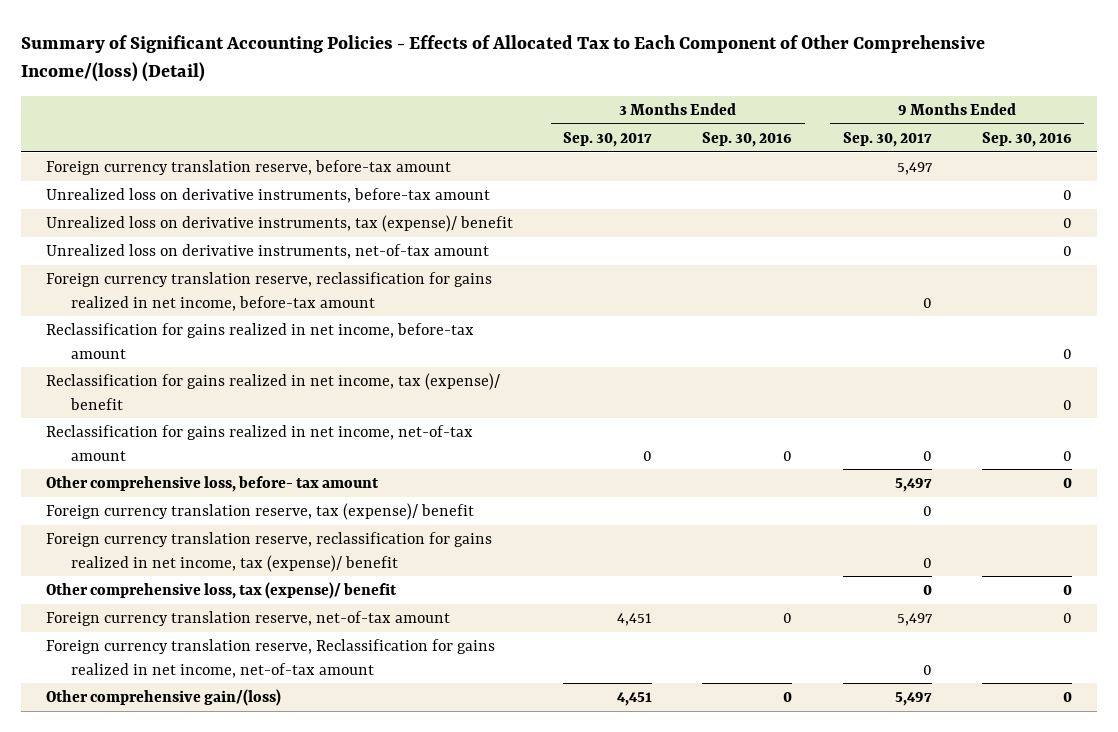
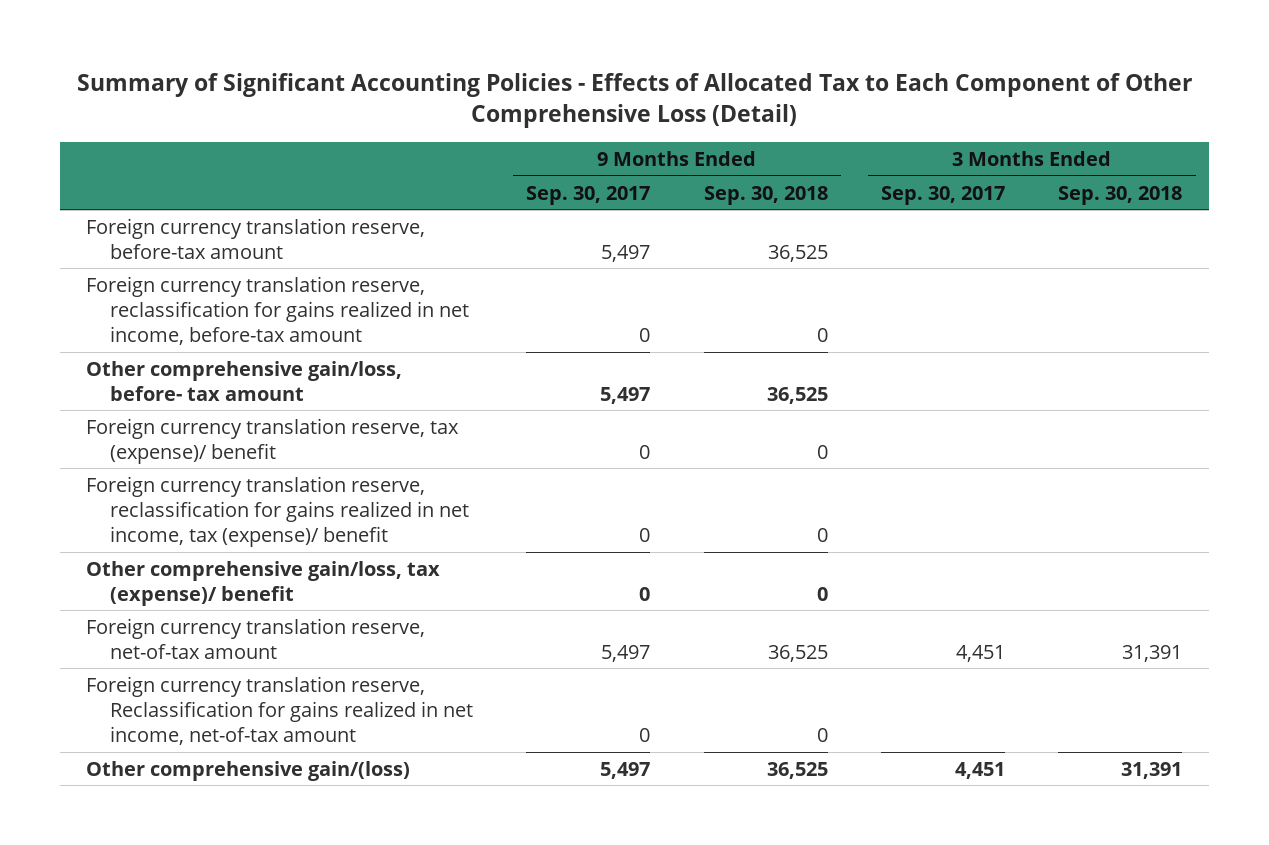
- Summary of Significant Accounting Policies - Effects of Allocated Tax to Each Component of Other Comprehensive Income/(loss) (Detail)
+ Summary of Significant Accounting Policies - Effects of Allocated Tax to Each Component of Other Comprehensive Loss (Detail)
- | 3 Months Ended Sep. 30, 2017 | 3 Months Ended Sep. 30, 2016 | 9 Months Ended Sep. 30, 2017 | 9 Months Ended Sep. 30, 2016
+ | 9 Months Ended Sep. 30, 2017 | 9 Months Ended Sep. 30, 2018 | 3 Months Ended Sep. 30, 2017 | 3 Months Ended Sep. 30, 2018
- Unrealized loss on derivative instruments, before-tax amount | | | | 0
- Unrealized loss on derivative instruments, tax (expense)/ benefit | | | | 0
- Unrealized loss on derivative instruments, net-of-tax amount | | | | 0
- Reclassification for gains realized in net income, before-tax amount | | | | 0
- Reclassification for gains realized in net income, tax (expense)/ benefit | | | | 0
- Reclassification for gains realized in net income, net-of-tax amount | 0 | 0 | 0 | 0
- Other comprehensive loss, before- tax amount | | | 5,497 | 0
+ Other comprehensive gain/loss, before- tax amount | 5,497 | 36,525 | |
- Other comprehensive loss, tax (expense)/ benefit | | | 0 | 0
+ Other comprehensive gain/loss, tax (expense)/ benefit | 0 | 0 | |

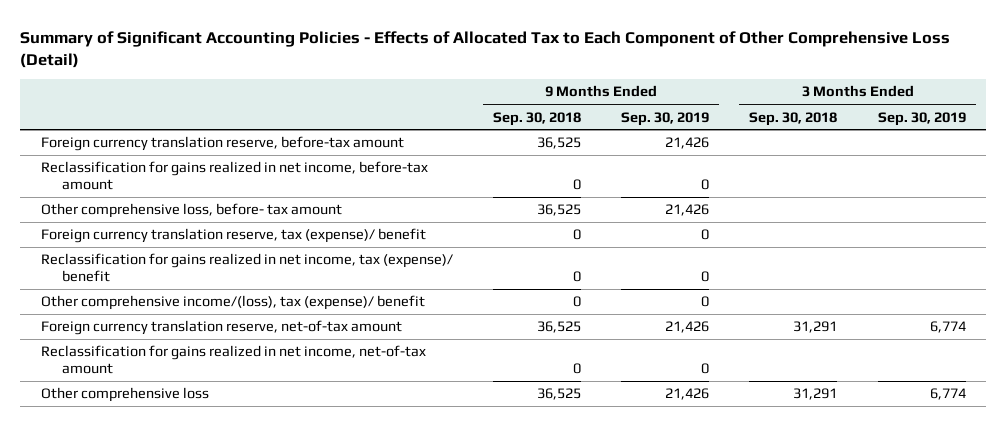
- | 9 Months Ended Sep. 30, 2017 | 9 Months Ended Sep. 30, 2018 | 3 Months Ended Sep. 30, 2017 | 3 Months Ended Sep. 30, 2018
+ | 9 Months Ended Sep. 30, 2018 | 9 Months Ended Sep. 30, 2019 | 3 Months Ended Sep. 30, 2018 | 3 Months Ended Sep. 30, 2019
- Foreign currency translation reserve, reclassification for gains realized in net income, before-tax amount | 0 | 0 | |
- Other comprehensive gain/loss, before- tax amount | 5,497 | 36,525 | |
+ Reclassification for gains realized in net income, before-tax amount | 0 | 0 | |
+ Other comprehensive loss, before- tax amount | 36,525 | 21,426 | |
- Foreign currency translation reserve, reclassification for gains realized in net income, tax (expense)/ benefit | 0 | 0 | |
- Other comprehensive gain/loss, tax (expense)/ benefit | 0 | 0 | |
- Foreign currency translation reserve, net-of-tax amount | 5,497 | 36,525 | 4,451 | 31,391
- Foreign currency translation reserve, Reclassification for gains realized in net income, net-of-tax amount | 0 | 0 | |
- Other comprehensive gain/(loss) | 5,497 | 36,525 | 4,451 | 31,391
+ Reclassification for gains realized in net income, tax (expense)/ benefit | 0 | 0 | |
+ Other comprehensive income/(loss), tax (expense)/ benefit | 0 | 0 | |
+ Foreign currency translation reserve, net-of-tax amount | 36,525 | 21,426 | 31,291 | 6,774
+ Reclassification for gains realized in net income, net-of-tax amount | 0 | 0 | |
+ Other comprehensive loss | 36,525 | 21,426 | 31,291 | 6,774

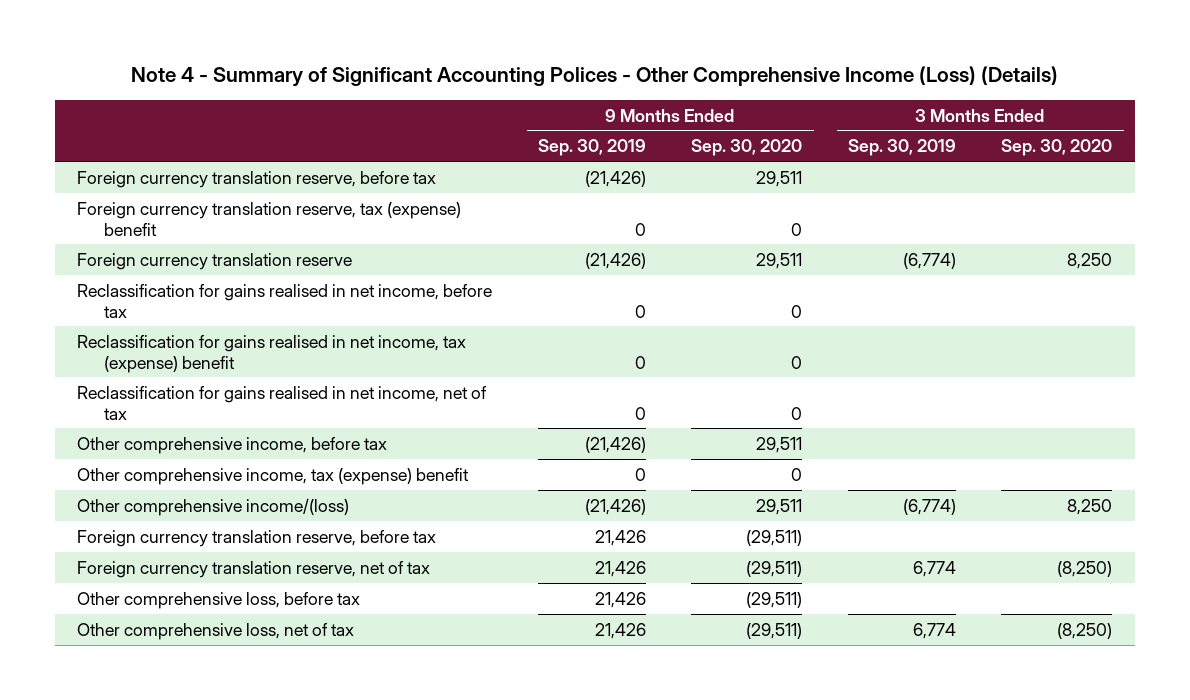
- Summary of Significant Accounting Policies - Effects of Allocated Tax to Each Component of Other Comprehensive Loss (Detail)
+ Note 4 - Summary of Significant Accounting Polices - Other Comprehensive Income (Loss) (Details)
- | 9 Months Ended Sep. 30, 2018 | 9 Months Ended Sep. 30, 2019 | 3 Months Ended Sep. 30, 2018 | 3 Months Ended Sep. 30, 2019
+ | 9 Months Ended Sep. 30, 2019 | 9 Months Ended Sep. 30, 2020 | 3 Months Ended Sep. 30, 2019 | 3 Months Ended Sep. 30, 2020
- Foreign currency translation reserve, before-tax amount | 36,525 | 21,426 | |
- Reclassification for gains realized in net income, before-tax amount | 0 | 0 | |
- Other comprehensive loss, before- tax amount | 36,525 | 21,426 | |
- Foreign currency translation reserve, tax (expense)/ benefit | 0 | 0 | |
- Reclassification for gains realized in net income, tax (expense)/ benefit | 0 | 0 | |
- Other comprehensive income/(loss), tax (expense)/ benefit | 0 | 0 | |
- Foreign currency translation reserve, net-of-tax amount | 36,525 | 21,426 | 31,291 | 6,774
- Reclassification for gains realized in net income, net-of-tax amount | 0 | 0 | |
- Other comprehensive loss | 36,525 | 21,426 | 31,291 | 6,774
+ Foreign currency translation reserve, before tax | (21,426) | 29,511 | |
+ Foreign currency translation reserve, tax (expense) benefit | 0 | 0 | |
+ Foreign currency translation reserve | (21,426) | 29,511 | (6,774) | 8,250
+ Reclassification for gains realised in net income, before tax | 0 | 0 | |
+ Reclassification for gains realised in net income, tax (expense) benefit | 0 | 0 | |
+ Reclassification for gains realised in net income, net of tax | 0 | 0 | |
+ Other comprehensive income, before tax | (21,426) | 29,511 | |
+ Other comprehensive income, tax (expense) benefit | 0 | 0 | |
+ Other comprehensive income/(loss) | (21,426) | 29,511 | (6,774) | 8,250
+ Foreign currency translation reserve, before tax | 21,426 | (29,511) | |
+ Foreign currency translation reserve, net of tax | 21,426 | (29,511) | 6,774 | (8,250)
+ Other comprehensive loss, before tax | 21,426 | (29,511) | |
+ Other comprehensive loss, net of tax | 21,426 | (29,511) | 6,774 | (8,250)

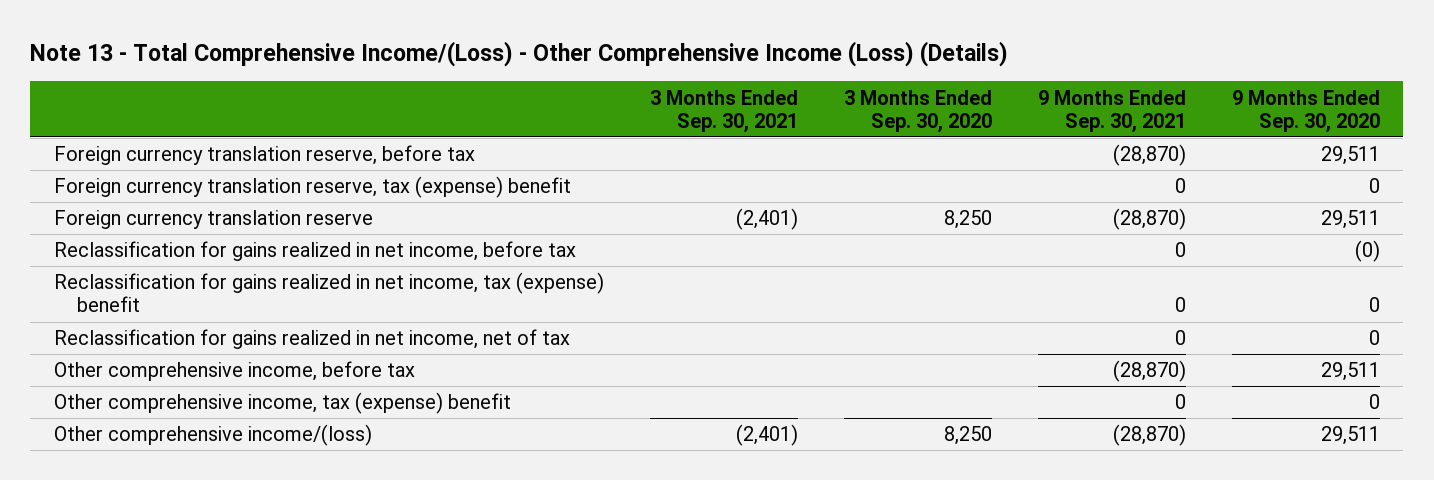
- Note 4 - Summary of Significant Accounting Polices - Other Comprehensive Income (Loss) (Details)
+ Note 13 - Total Comprehensive Income/(Loss) - Other Comprehensive Income (Loss) (Details)
- | 9 Months Ended Sep. 30, 2019 | 9 Months Ended Sep. 30, 2020 | 3 Months Ended Sep. 30, 2019 | 3 Months Ended Sep. 30, 2020
+ | 3 Months Ended Sep. 30, 2021 | 3 Months Ended Sep. 30, 2020 | 9 Months Ended Sep. 30, 2021 | 9 Months Ended Sep. 30, 2020
- Reclassification for gains realised in net income, before tax | 0 | 0 | |
- Reclassification for gains realised in net income, tax (expense) benefit | 0 | 0 | |
- Reclassification for gains realised in net income, net of tax | 0 | 0 | |
+ Reclassification for gains realized in net income, before tax | | | 0 | (0)
+ Reclassification for gains realized in net income, tax (expense) benefit | | | 0 | 0
+ Reclassification for gains realized in net income, net of tax | | | 0 | 0
- Foreign currency translation reserve, before tax | 21,426 | (29,511) | |
- Foreign currency translation reserve, net of tax | 21,426 | (29,511) | 6,774 | (8,250)
- Other comprehensive loss, before tax | 21,426 | (29,511) | |
- Other comprehensive loss, net of tax | 21,426 | (29,511) | 6,774 | (8,250)

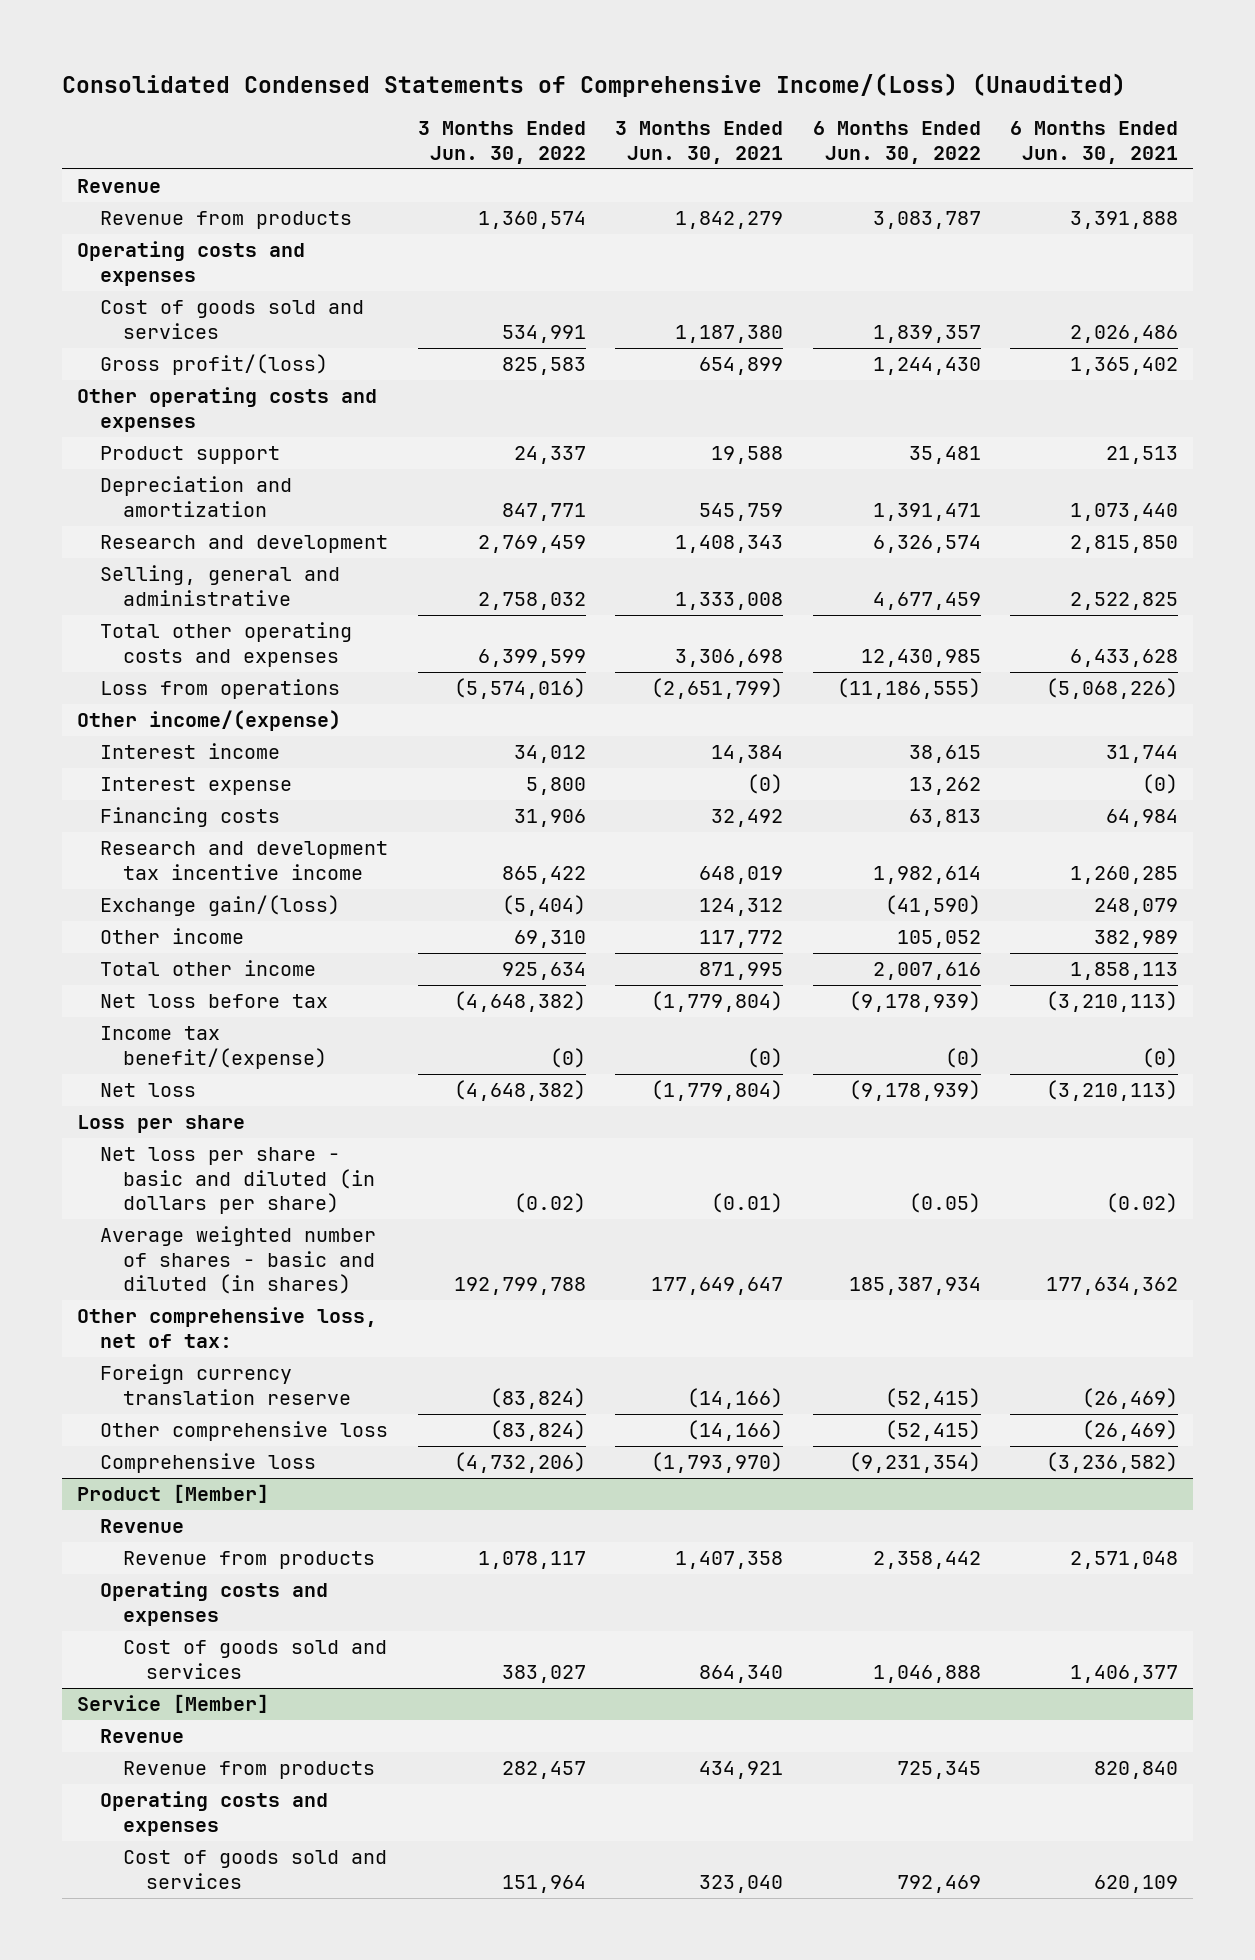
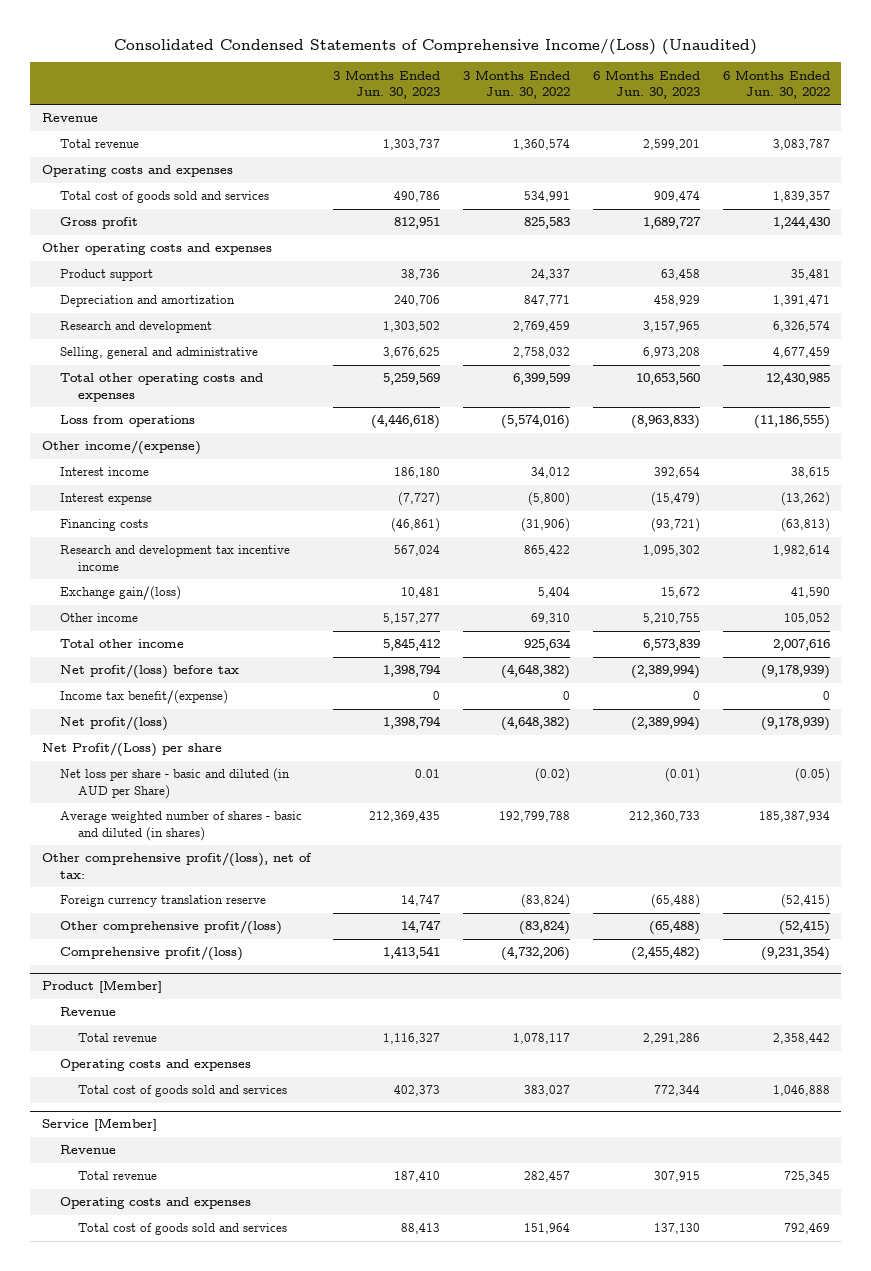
- | 3 Months Ended Jun. 30, 2022 | 3 Months Ended Jun. 30, 2021 | 6 Months Ended Jun. 30, 2022 | 6 Months Ended Jun. 30, 2021
+ | 3 Months Ended Jun. 30, 2023 | 3 Months Ended Jun. 30, 2022 | 6 Months Ended Jun. 30, 2023 | 6 Months Ended Jun. 30, 2022
- Revenue from products | 1,360,574 | 1,842,279 | 3,083,787 | 3,391,888
+ Total revenue | 1,303,737 | 1,360,574 | 2,599,201 | 3,083,787
- Cost of goods sold and services | 534,991 | 1,187,380 | 1,839,357 | 2,026,486
- Gross profit/(loss) | 825,583 | 654,899 | 1,244,430 | 1,365,402
+ Total cost of goods sold and services | 490,786 | 534,991 | 909,474 | 1,839,357
+ Gross profit | 812,951 | 825,583 | 1,689,727 | 1,244,430
- Interest expense | 5,800 | (0) | 13,262 | (0)
- Financing costs | 31,906 | 32,492 | 63,813 | 64,984
+ Interest expense | (7,727) | (5,800) | (15,479) | (13,262)
+ Financing costs | (46,861) | (31,906) | (93,721) | (63,813)
- Exchange gain/(loss) | (5,404) | 124,312 | (41,590) | 248,079
+ Exchange gain/(loss) | 10,481 | 5,404 | 15,672 | 41,590
- Net loss before tax | (4,648,382) | (1,779,804) | (9,178,939) | (3,210,113)
- Income tax benefit/(expense) | (0) | (0) | (0) | (0)
- Net loss | (4,648,382) | (1,779,804) | (9,178,939) | (3,210,113)
- Loss per share
- Net loss per share - basic and diluted (in dollars per share) | (0.02) | (0.01) | (0.05) | (0.02)
+ Net profit/(loss) before tax | 1,398,794 | (4,648,382) | (2,389,994) | (9,178,939)
+ Income tax benefit/(expense) | 0 | 0 | 0 | 0
+ Net profit/(loss) | 1,398,794 | (4,648,382) | (2,389,994) | (9,178,939)
+ Net Profit/(Loss) per share
+ Net loss per share - basic and diluted (in AUD per Share) | 0.01 | (0.02) | (0.01) | (0.05)
- Other comprehensive loss, net of tax:
+ Other comprehensive profit/(loss), net of tax:
- Other comprehensive loss | (83,824) | (14,166) | (52,415) | (26,469)
- Comprehensive loss | (4,732,206) | (1,793,970) | (9,231,354) | (3,236,582)
+ Other comprehensive profit/(loss) | 14,747 | (83,824) | (65,488) | (52,415)
+ Comprehensive profit/(loss) | 1,413,541 | (4,732,206) | (2,455,482) | (9,231,354)
@ Product [Member]
- Revenue from products | 1,078,117 | 1,407,358 | 2,358,442 | 2,571,048
+ Total revenue | 1,116,327 | 1,078,117 | 2,291,286 | 2,358,442
- Cost of goods sold and services | 383,027 | 864,340 | 1,046,888 | 1,406,377
+ Total cost of goods sold and services | 402,373 | 383,027 | 772,344 | 1,046,888
@ Service [Member]
- Revenue from products | 282,457 | 434,921 | 725,345 | 820,840
+ Total revenue | 187,410 | 282,457 | 307,915 | 725,345
- Cost of goods sold and services | 151,964 | 323,040 | 792,469 | 620,109
+ Total cost of goods sold and services | 88,413 | 151,964 | 137,130 | 792,469

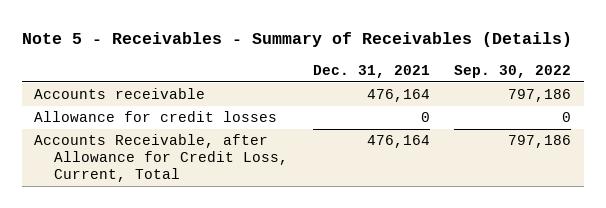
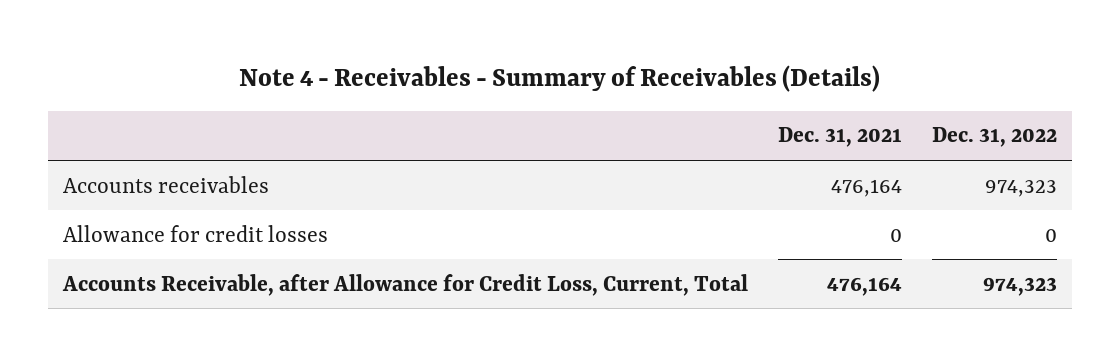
- Note 5 - Receivables - Summary of Receivables (Details)
+ Note 4 - Receivables - Summary of Receivables (Details)
- | Dec. 31, 2021 | Sep. 30, 2022
+ | Dec. 31, 2021 | Dec. 31, 2022
- Accounts receivable | 476,164 | 797,186
+ Accounts receivables | 476,164 | 974,323

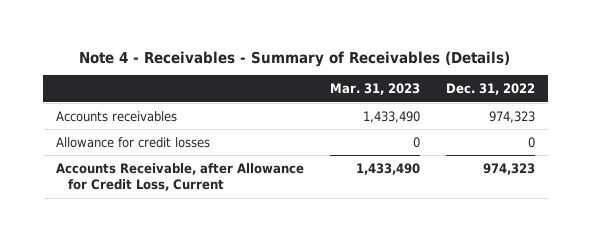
- | Dec. 31, 2021 | Dec. 31, 2022
+ | Mar. 31, 2023 | Dec. 31, 2022
- Accounts Receivable, after Allowance for Credit Loss, Current, Total | 476,164 | 974,323
+ Accounts Receivable, after Allowance for Credit Loss, Current | 1,433,490 | 974,323

